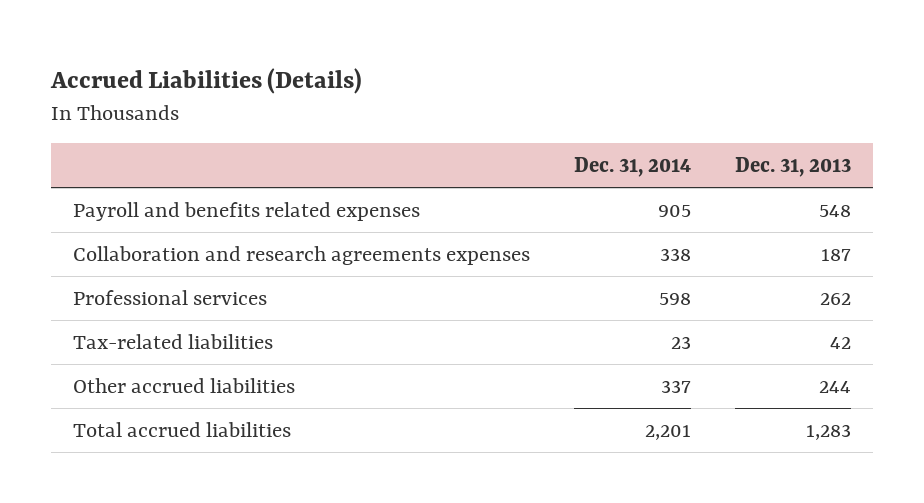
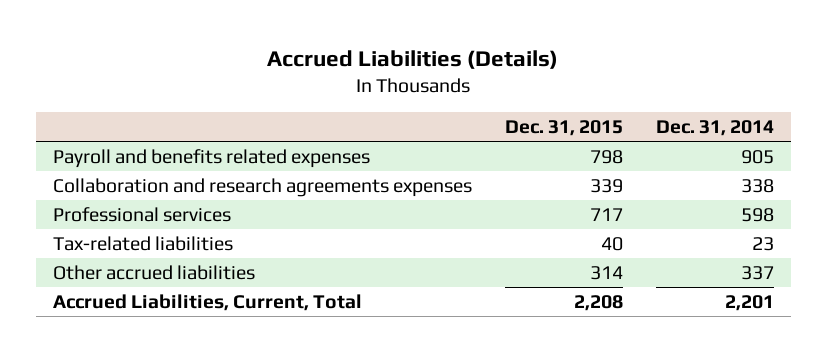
- | Dec. 31, 2014 | Dec. 31, 2013
+ | Dec. 31, 2015 | Dec. 31, 2014
- Total accrued liabilities | 2,201 | 1,283
+ Accrued Liabilities, Current, Total | 2,208 | 2,201

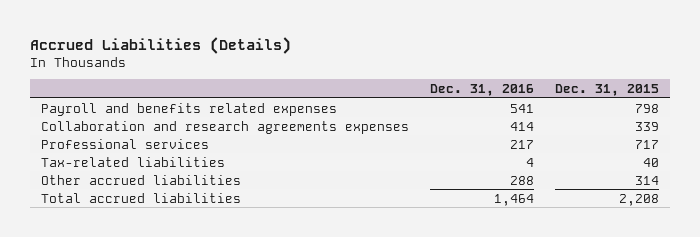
- | Dec. 31, 2015 | Dec. 31, 2014
+ | Dec. 31, 2016 | Dec. 31, 2015
- Accrued Liabilities, Current, Total | 2,208 | 2,201
+ Total accrued liabilities | 1,464 | 2,208

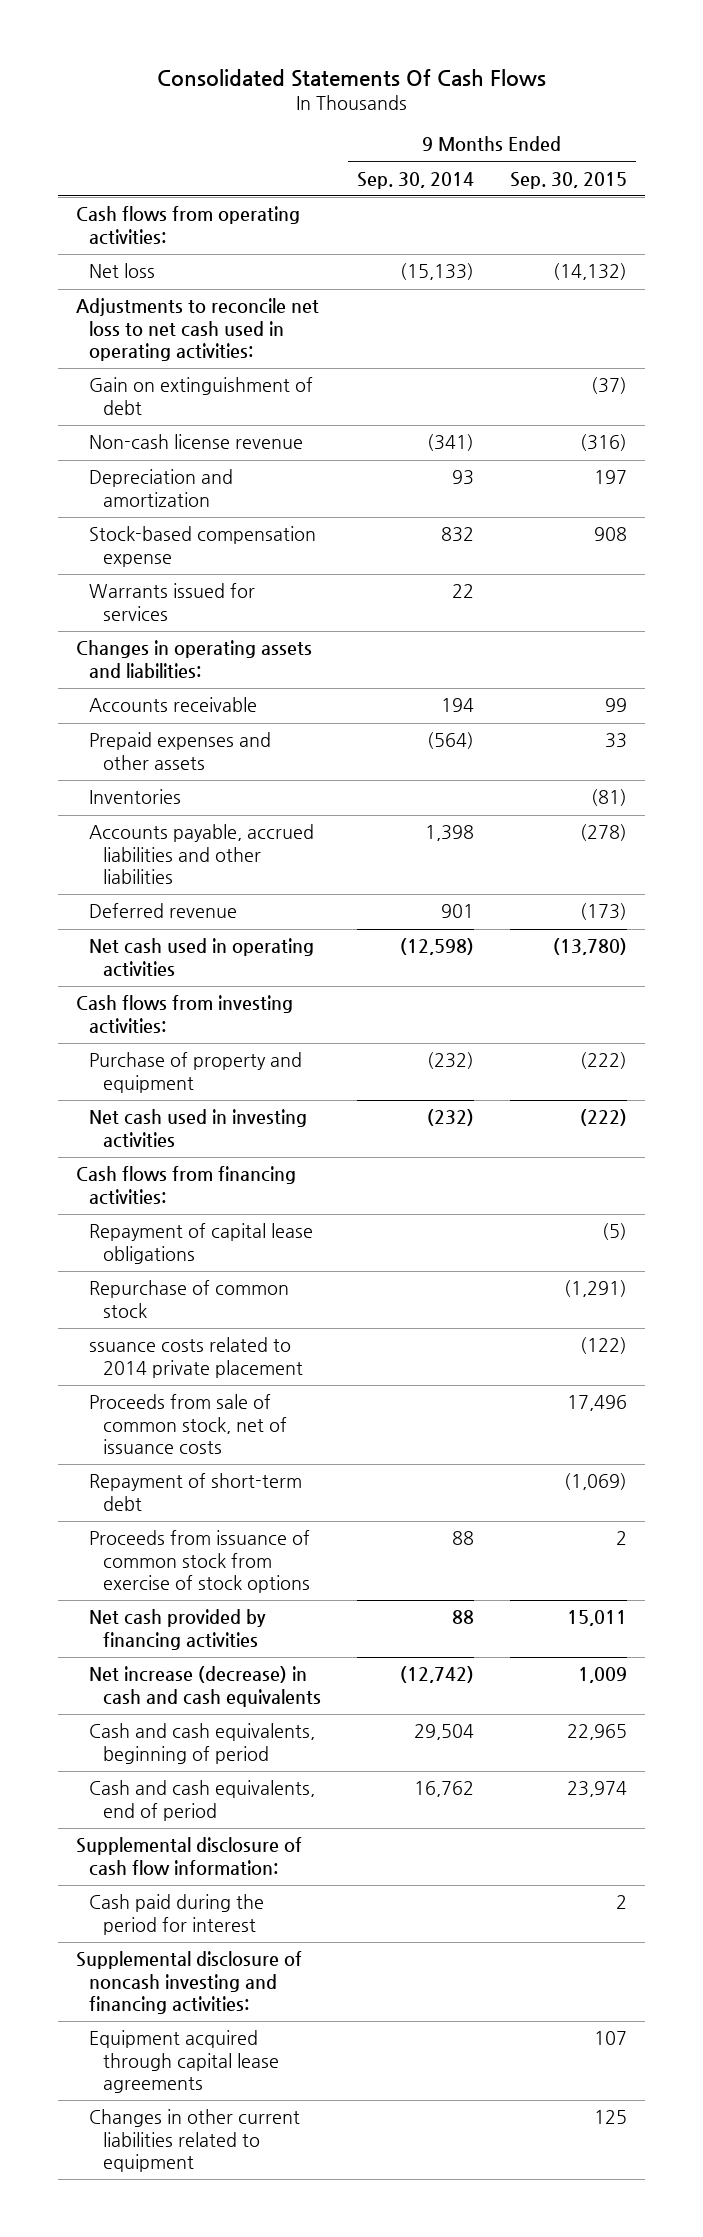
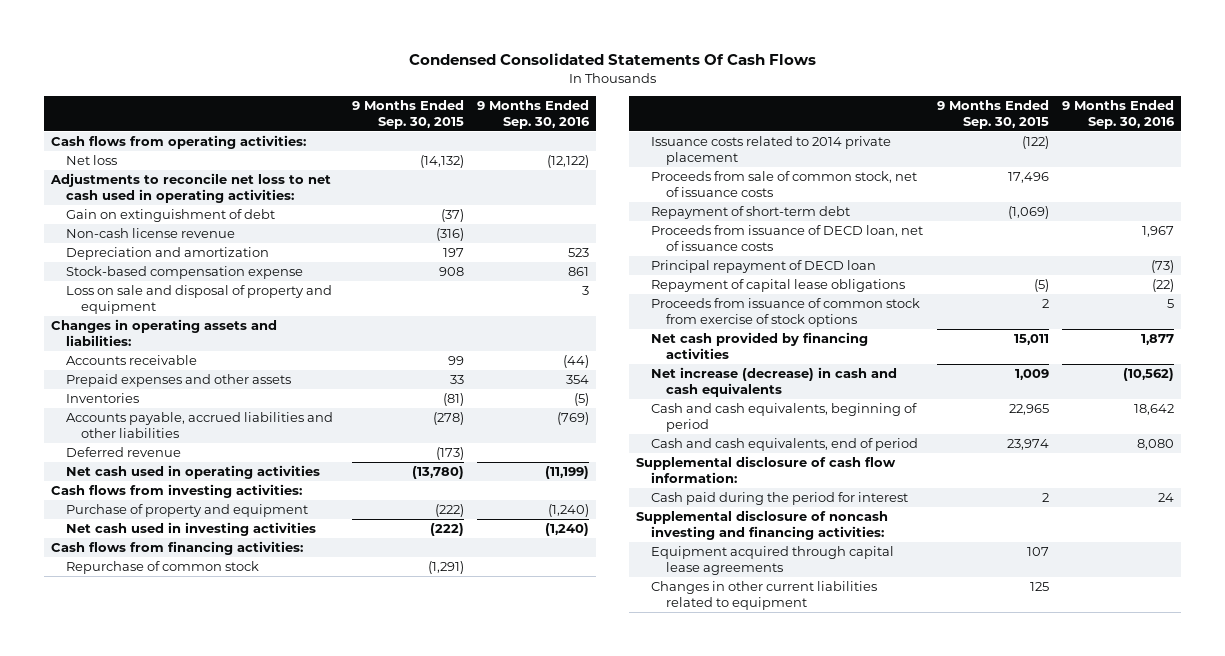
- Consolidated Statements Of Cash Flows
+ Condensed Consolidated Statements Of Cash Flows
- | 9 Months Ended Sep. 30, 2014 | 9 Months Ended Sep. 30, 2015
+ | 9 Months Ended Sep. 30, 2015 | 9 Months Ended Sep. 30, 2016
- Warrants issued for services | 22 |
+ Loss on sale and disposal of property and equipment | | 3
- ssuance costs related to 2014 private placement | | (122)
+ Issuance costs related to 2014 private placement | (122) |
+ Proceeds from issuance of DECD loan, net of issuance costs | | 1,967
+ Principal repayment of DECD loan | | (73)
moved down: Repayment of capital lease obligations | (5) | (22)

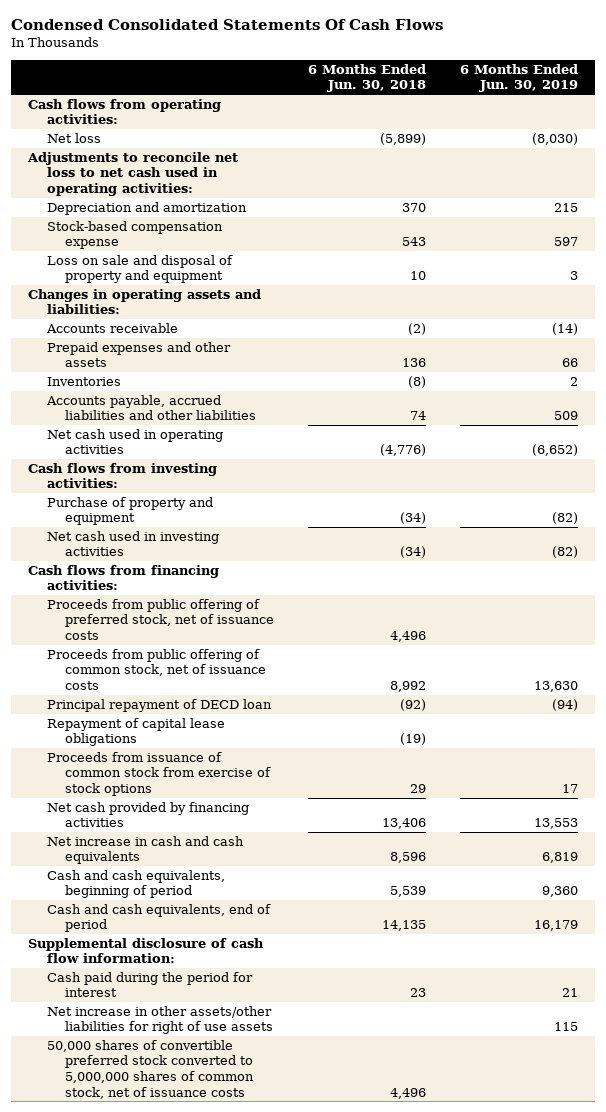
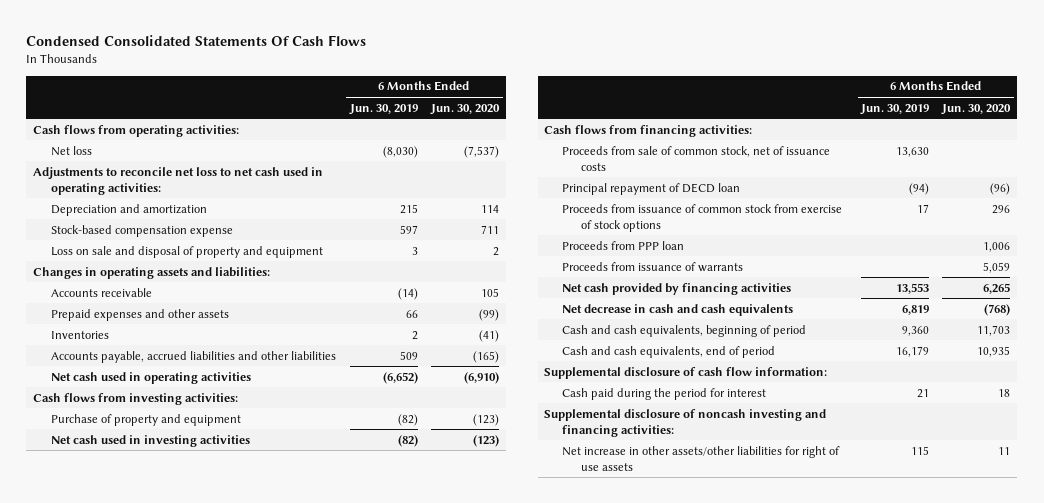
- | 6 Months Ended Jun. 30, 2018 | 6 Months Ended Jun. 30, 2019
+ | 6 Months Ended Jun. 30, 2019 | 6 Months Ended Jun. 30, 2020
- Proceeds from public offering of preferred stock, net of issuance costs | 4,496 |
- Proceeds from public offering of common stock, net of issuance costs | 8,992 | 13,630
+ Proceeds from sale of common stock, net of issuance costs | 13,630 |
- Repayment of capital lease obligations | (19) |
+ Proceeds from PPP loan | | 1,006
+ Proceeds from issuance of warrants | | 5,059
- Net increase in cash and cash equivalents | 8,596 | 6,819
+ Net decrease in cash and cash equivalents | 6,819 | (768)
+ Supplemental disclosure of noncash investing and financing activities:
- 50,000 shares of convertible preferred stock converted to 5,000,000 shares of common stock, net of issuance costs | 4,496 |

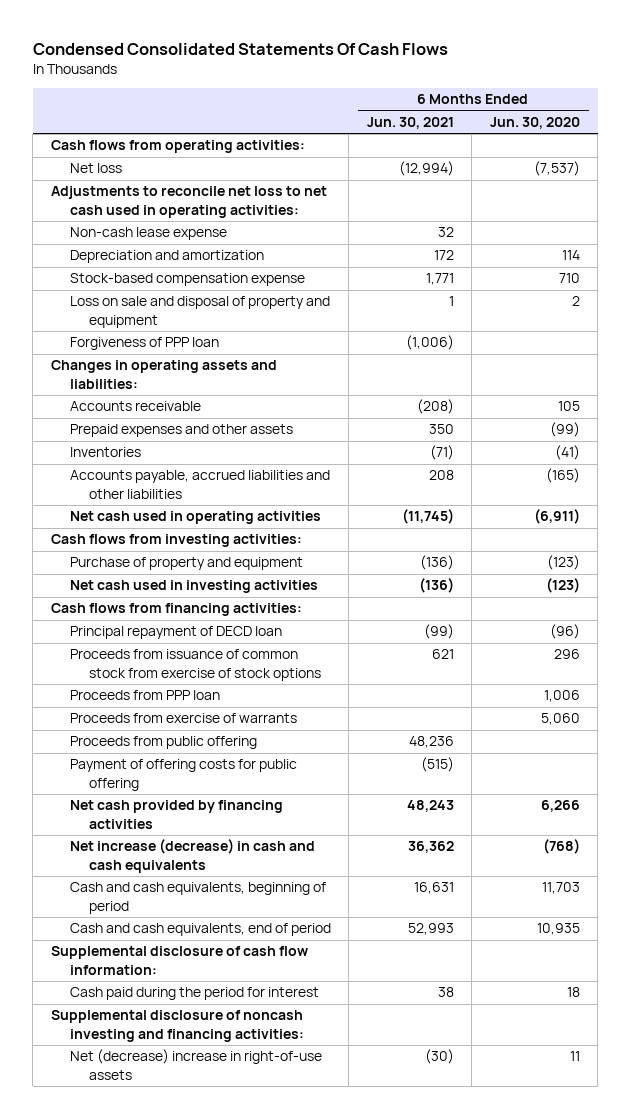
- | 6 Months Ended Jun. 30, 2019 | 6 Months Ended Jun. 30, 2020
+ | 6 Months Ended Jun. 30, 2021 | 6 Months Ended Jun. 30, 2020
+ Non-cash lease expense | 32 |
- Stock-based compensation expense | 597 | 711
+ Stock-based compensation expense | 1,771 | 710
+ Forgiveness of PPP loan | (1,006) |
- Net cash used in operating activities | (6,652) | (6,910)
+ Net cash used in operating activities | (11,745) | (6,911)
- Proceeds from sale of common stock, net of issuance costs | 13,630 |
- Proceeds from issuance of warrants | | 5,059
- Net cash provided by financing activities | 13,553 | 6,265
- Net decrease in cash and cash equivalents | 6,819 | (768)
+ Proceeds from exercise of warrants | | 5,060
+ Proceeds from public offering | 48,236 |
+ Payment of offering costs for public offering | (515) |
+ Net cash provided by financing activities | 48,243 | 6,266
+ Net increase (decrease) in cash and cash equivalents | 36,362 | (768)
- Net increase in other assets/other liabilities for right of use assets | 115 | 11
+ Net (decrease) increase in right-of-use assets | (30) | 11

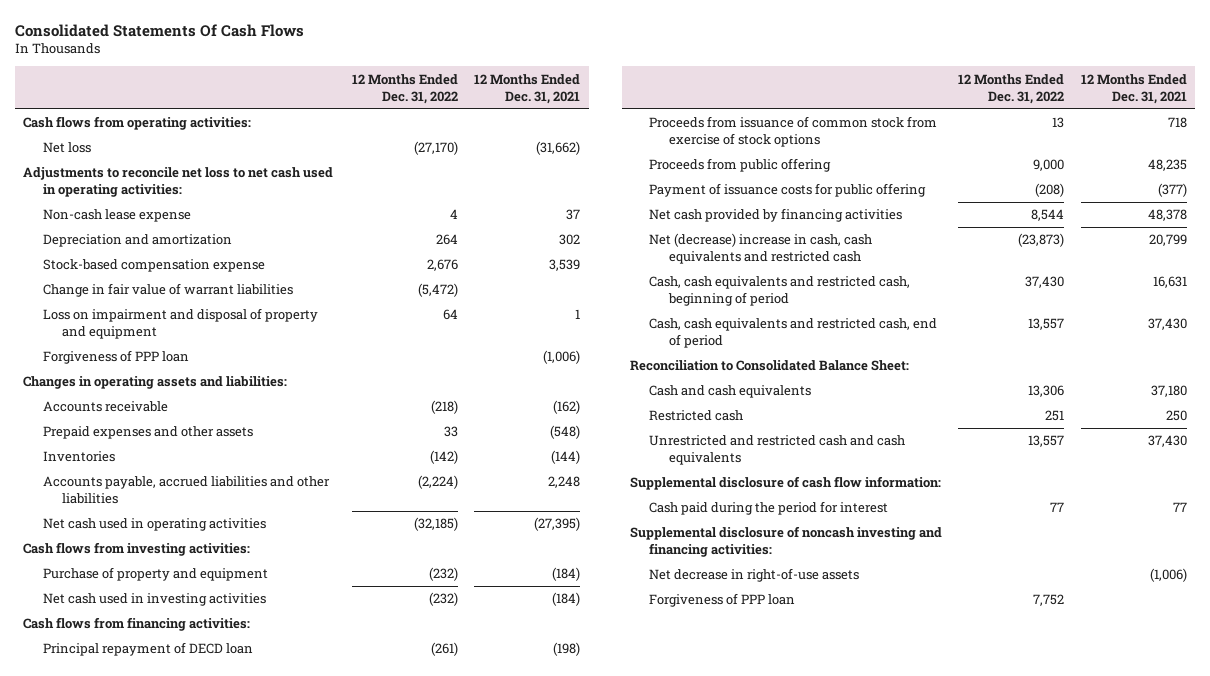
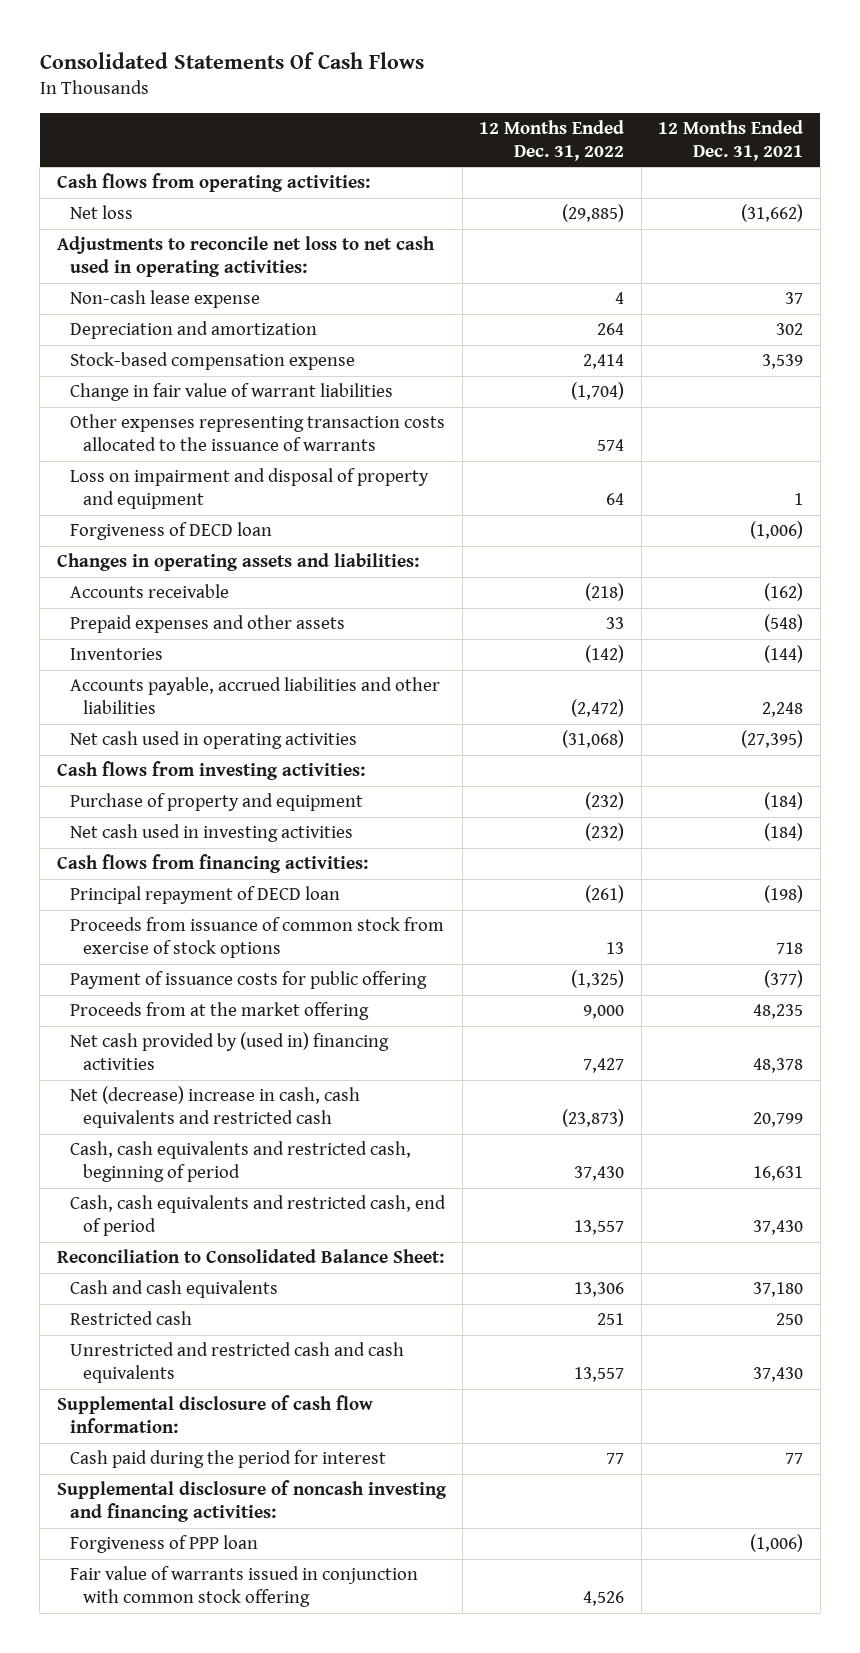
- Net loss | (27,170) | (31,662)
+ Net loss | (29,885) | (31,662)
- Stock-based compensation expense | 2,676 | 3,539
- Change in fair value of warrant liabilities | (5,472) |
+ Stock-based compensation expense | 2,414 | 3,539
+ Change in fair value of warrant liabilities | (1,704) |
+ Other expenses representing transaction costs allocated to the issuance of warrants | 574 |
+ Forgiveness of DECD loan | | (1,006)
- Accounts payable, accrued liabilities and other liabilities | (2,224) | 2,248
- Net cash used in operating activities | (32,185) | (27,395)
+ Accounts payable, accrued liabilities and other liabilities | (2,472) | 2,248
+ Net cash used in operating activities | (31,068) | (27,395)
- Proceeds from public offering | 9,000 | 48,235
- Payment of issuance costs for public offering | (208) | (377)
- Net cash provided by financing activities | 8,544 | 48,378
+ Payment of issuance costs for public offering | (1,325) | (377)
+ Proceeds from at the market offering | 9,000 | 48,235
+ Net cash provided by (used in) financing activities | 7,427 | 48,378
- Net decrease in right-of-use assets | | (1,006)
- Forgiveness of PPP loan | 7,752 |
moved down: Forgiveness of PPP loan | | (1,006)
+ Fair value of warrants issued in conjunction with common stock offering | 4,526 |

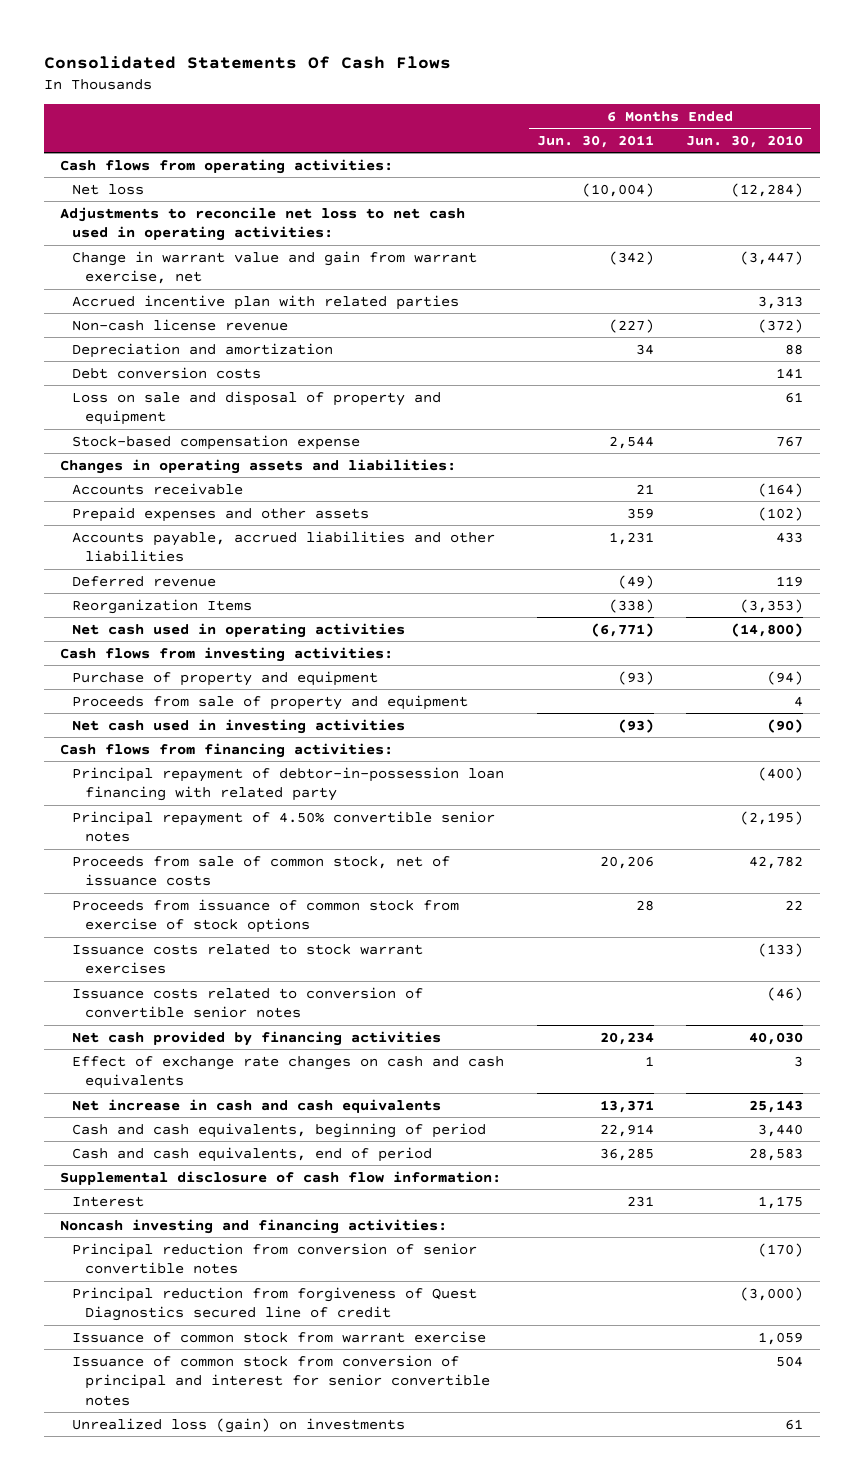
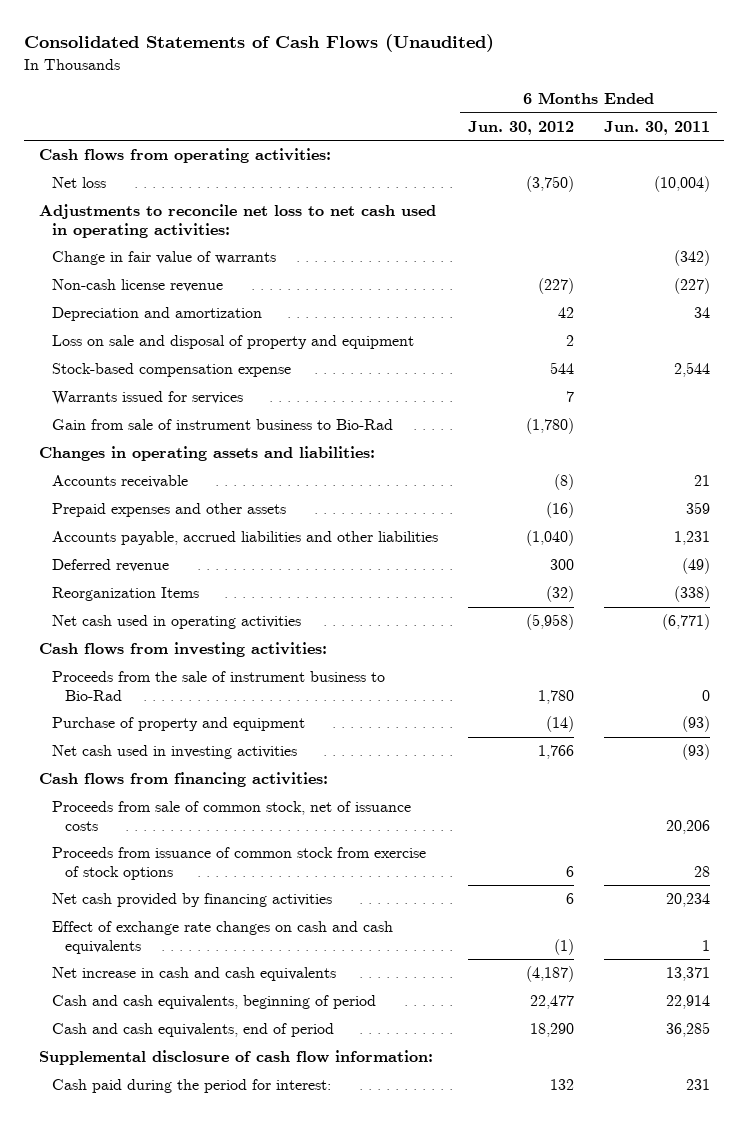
- Consolidated Statements Of Cash Flows
+ Consolidated Statements of Cash Flows (Unaudited)
- | 6 Months Ended Jun. 30, 2011 | 6 Months Ended Jun. 30, 2010
+ | 6 Months Ended Jun. 30, 2012 | 6 Months Ended Jun. 30, 2011
- Change in warrant value and gain from warrant exercise, net | (342) | (3,447)
- Accrued incentive plan with related parties | | 3,313
+ Change in fair value of warrants | | (342)
- Debt conversion costs | | 141
+ Warrants issued for services | 7 |
+ Gain from sale of instrument business to Bio-Rad | (1,780) |
+ Proceeds from the sale of instrument business to Bio-Rad | 1,780 | 0
- Proceeds from sale of property and equipment | | 4
- Principal repayment of debtor-in-possession loan financing with related party | | (400)
- Principal repayment of 4.50% convertible senior notes | | (2,195)
- Issuance costs related to stock warrant exercises | | (133)
- Issuance costs related to conversion of convertible senior notes | | (46)
- Interest | 231 | 1,175
- Noncash investing and financing activities:
- Principal reduction from conversion of senior convertible notes | | (170)
- Principal reduction from forgiveness of Quest Diagnostics secured line of credit | | (3,000)
- Issuance of common stock from warrant exercise | | 1,059
- Issuance of common stock from conversion of principal and interest for senior convertible notes | | 504
- Unrealized loss (gain) on investments | | 61
+ Cash paid during the period for interest: | 132 | 231

